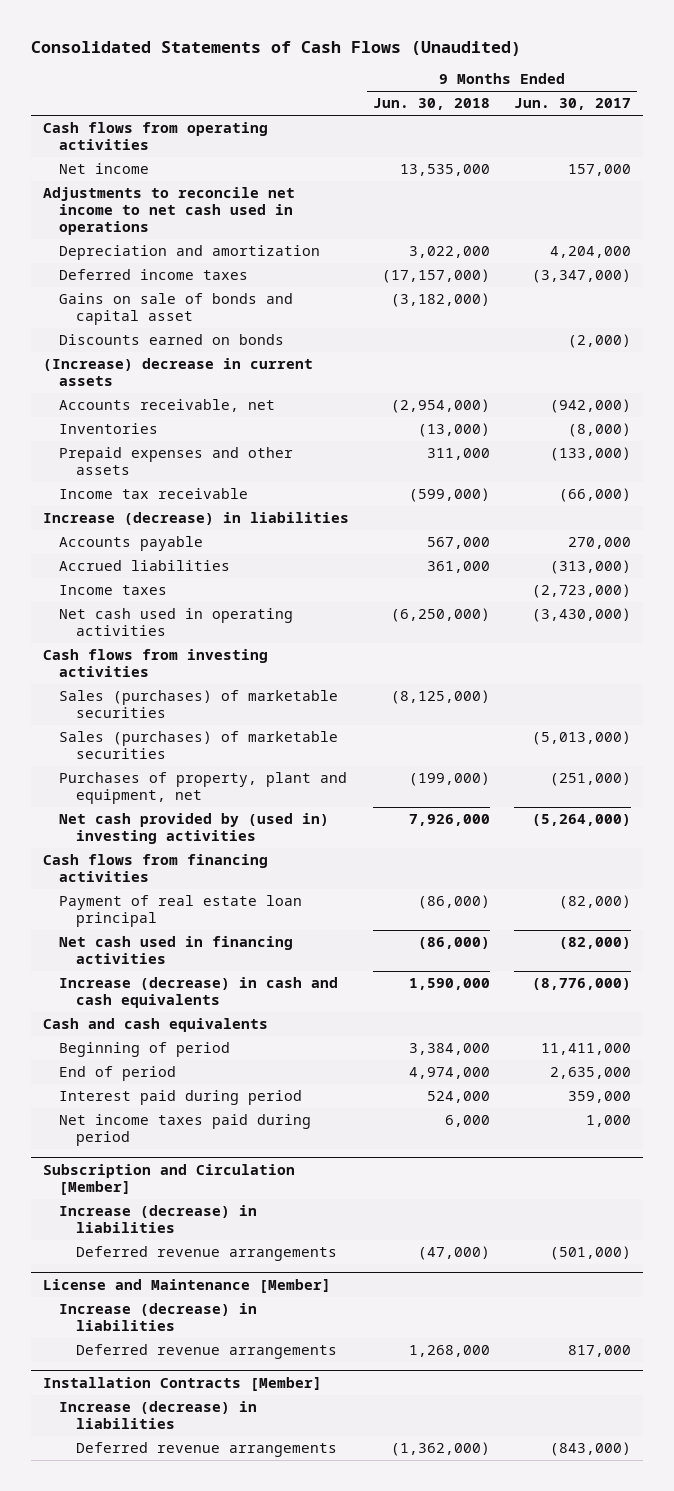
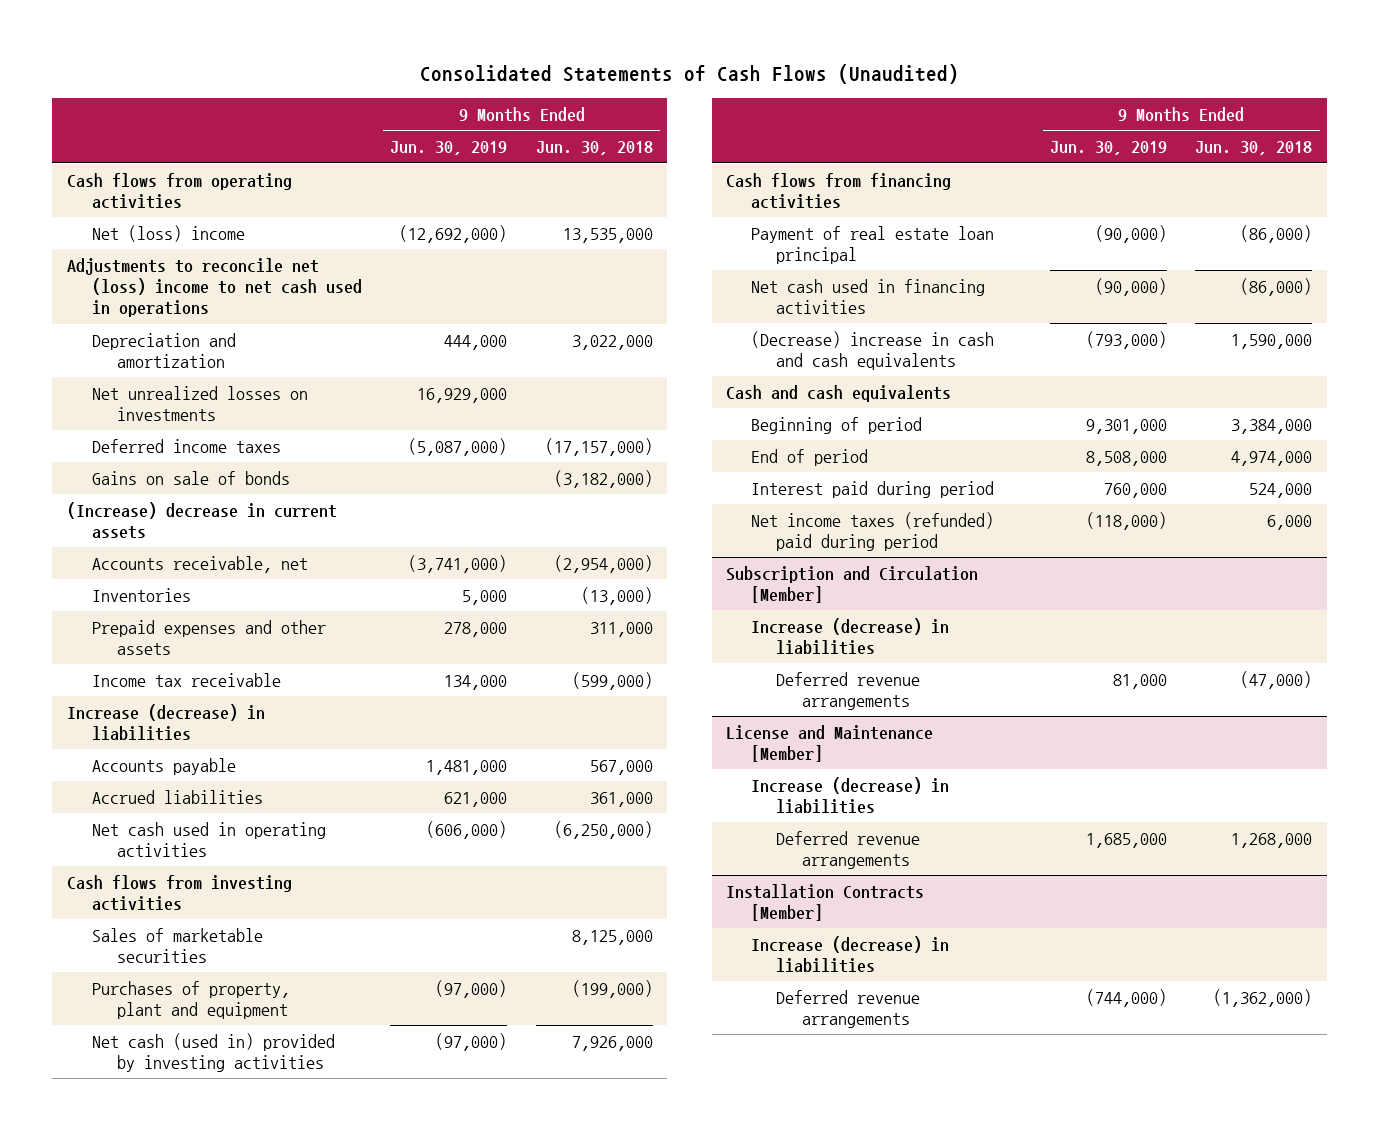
- | 9 Months Ended Jun. 30, 2018 | 9 Months Ended Jun. 30, 2017
+ | 9 Months Ended Jun. 30, 2019 | 9 Months Ended Jun. 30, 2018
- Net income | 13,535,000 | 157,000
- Adjustments to reconcile net income to net cash used in operations
+ Net (loss) income | (12,692,000) | 13,535,000
+ Adjustments to reconcile net (loss) income to net cash used in operations
+ Net unrealized losses on investments | 16,929,000 |
- Gains on sale of bonds and capital asset | (3,182,000) |
- Discounts earned on bonds | | (2,000)
+ Gains on sale of bonds | | (3,182,000)
- Income taxes | | (2,723,000)
- Sales (purchases) of marketable securities | (8,125,000) |
- Sales (purchases) of marketable securities | | (5,013,000)
- Purchases of property, plant and equipment, net | (199,000) | (251,000)
- Net cash provided by (used in) investing activities | 7,926,000 | (5,264,000)
+ Sales of marketable securities | | 8,125,000
+ Purchases of property, plant and equipment | (97,000) | (199,000)
+ Net cash (used in) provided by investing activities | (97,000) | 7,926,000
- Increase (decrease) in cash and cash equivalents | 1,590,000 | (8,776,000)
+ (Decrease) increase in cash and cash equivalents | (793,000) | 1,590,000
- Net income taxes paid during period | 6,000 | 1,000
+ Net income taxes (refunded) paid during period | (118,000) | 6,000

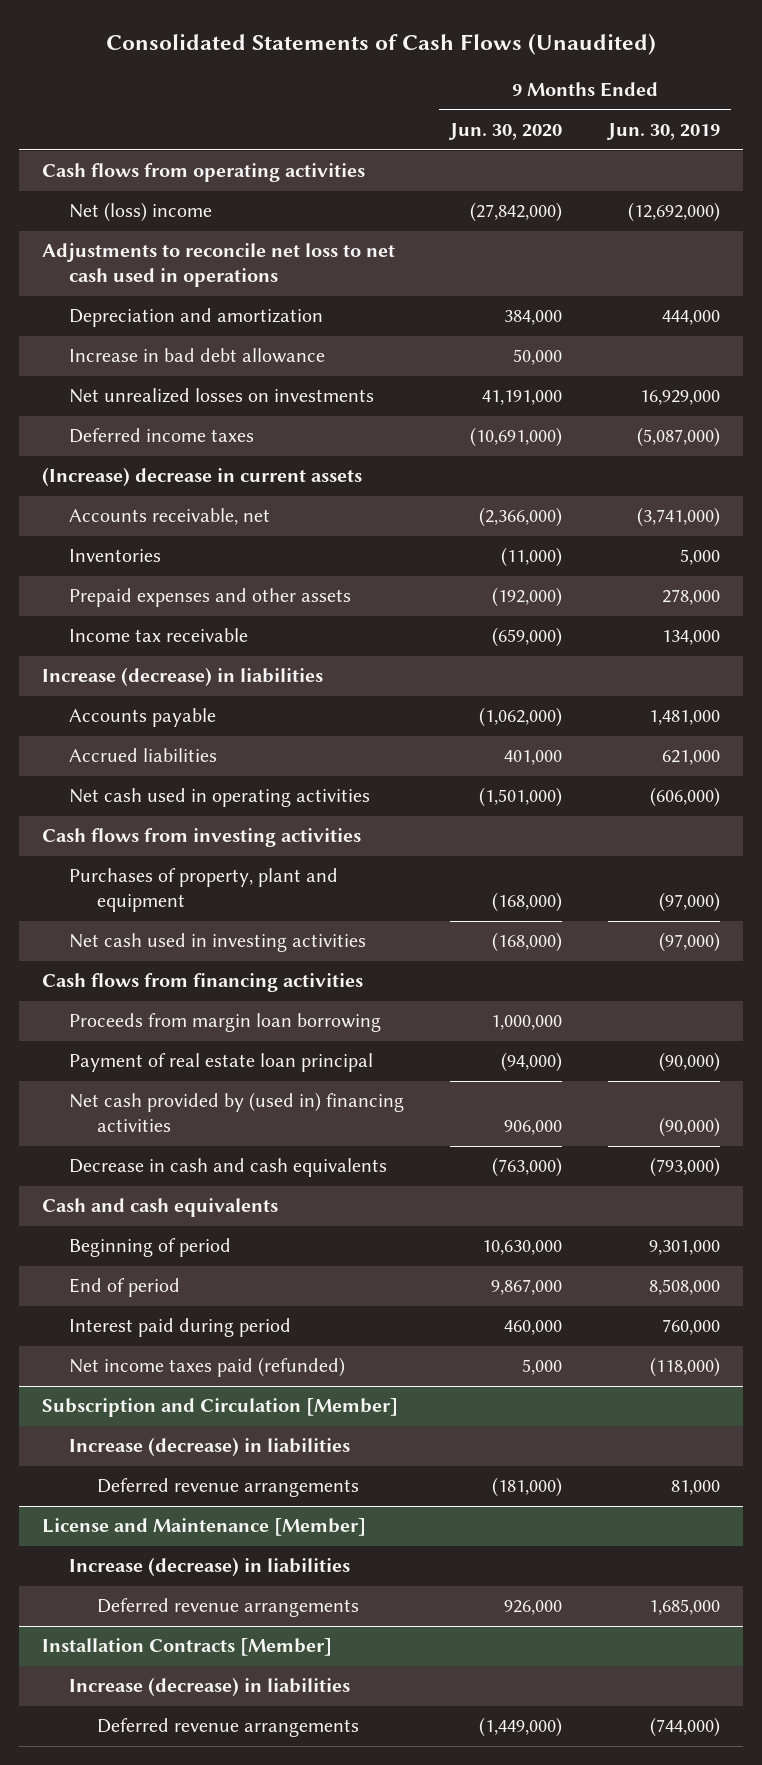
- | 9 Months Ended Jun. 30, 2019 | 9 Months Ended Jun. 30, 2018
+ | 9 Months Ended Jun. 30, 2020 | 9 Months Ended Jun. 30, 2019
- Adjustments to reconcile net (loss) income to net cash used in operations
+ Adjustments to reconcile net loss to net cash used in operations
+ Increase in bad debt allowance | 50,000 |
- Gains on sale of bonds | | (3,182,000)
- Sales of marketable securities | | 8,125,000
- Net cash (used in) provided by investing activities | (97,000) | 7,926,000
+ Net cash used in investing activities | (168,000) | (97,000)
+ Proceeds from margin loan borrowing | 1,000,000 |
- Net cash used in financing activities | (90,000) | (86,000)
- (Decrease) increase in cash and cash equivalents | (793,000) | 1,590,000
+ Net cash provided by (used in) financing activities | 906,000 | (90,000)
+ Decrease in cash and cash equivalents | (763,000) | (793,000)
- Net income taxes (refunded) paid during period | (118,000) | 6,000
+ Net income taxes paid (refunded) | 5,000 | (118,000)

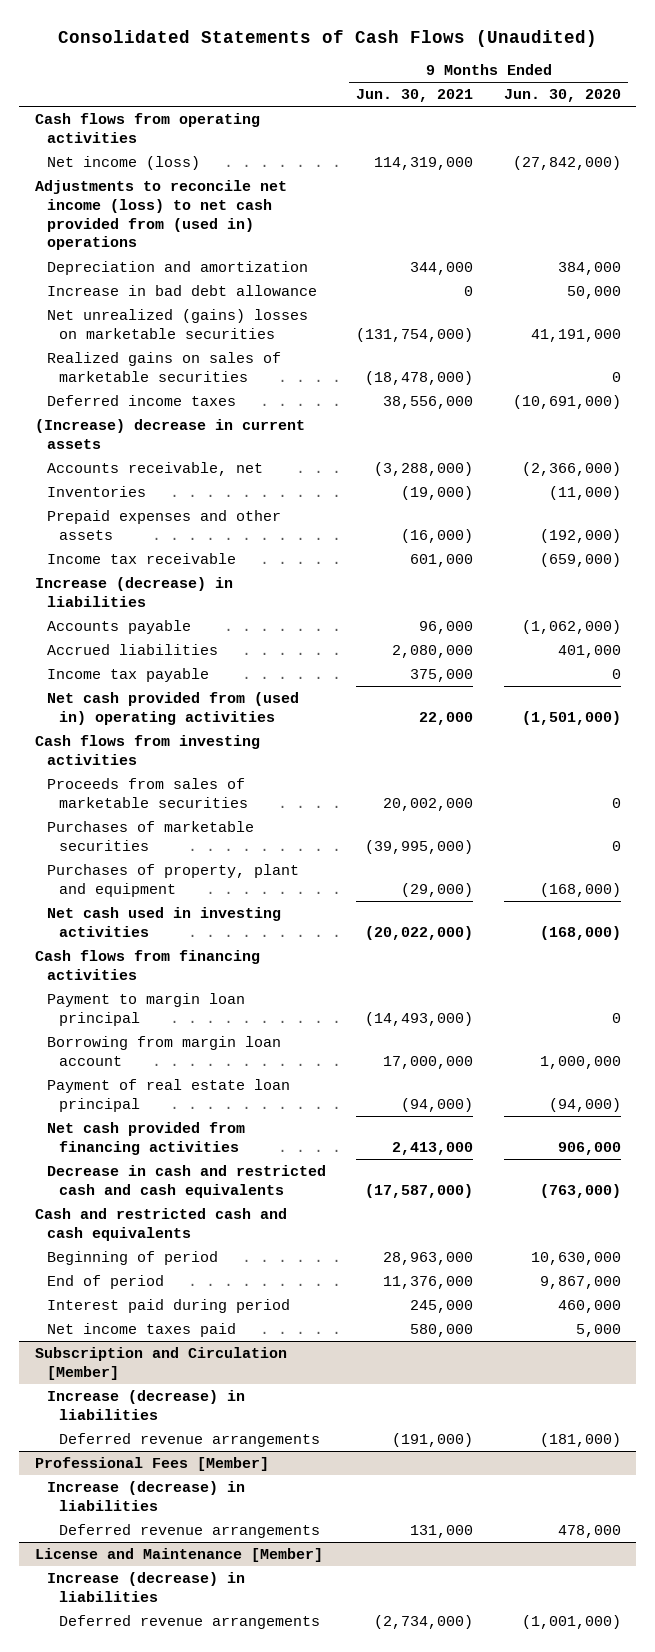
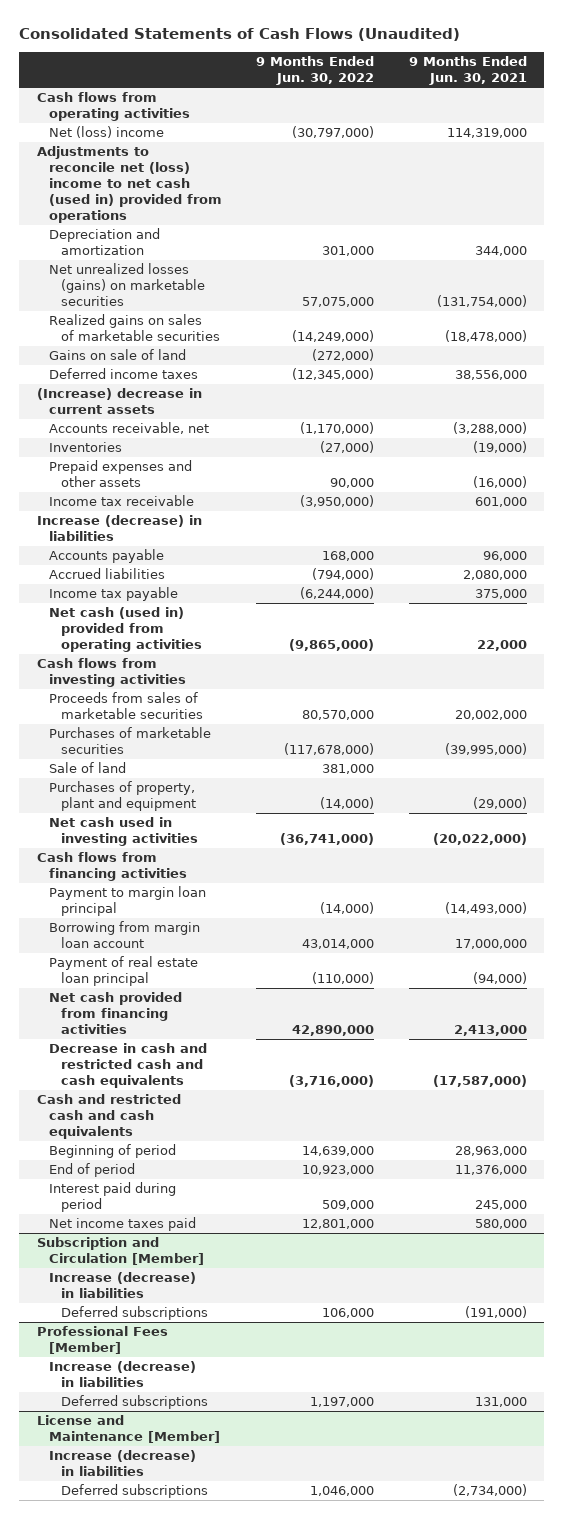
- | 9 Months Ended Jun. 30, 2021 | 9 Months Ended Jun. 30, 2020
+ | 9 Months Ended Jun. 30, 2022 | 9 Months Ended Jun. 30, 2021
- Net income (loss) | 114,319,000 | (27,842,000)
- Adjustments to reconcile net income (loss) to net cash provided from (used in) operations
+ Net (loss) income | (30,797,000) | 114,319,000
+ Adjustments to reconcile net (loss) income to net cash (used in) provided from operations
- Increase in bad debt allowance | 0 | 50,000
- Net unrealized (gains) losses on marketable securities | (131,754,000) | 41,191,000
+ Net unrealized losses (gains) on marketable securities | 57,075,000 | (131,754,000)
+ Gains on sale of land | (272,000) |
- Net cash provided from (used in) operating activities | 22,000 | (1,501,000)
+ Net cash (used in) provided from operating activities | (9,865,000) | 22,000
+ Sale of land | 381,000 |
@ Subscription and Circulation [Member]
- Deferred revenue arrangements | (191,000) | (181,000)
+ Deferred subscriptions | 106,000 | (191,000)
@ Professional Fees [Member]
- Deferred revenue arrangements | 131,000 | 478,000
+ Deferred subscriptions | 1,197,000 | 131,000
@ License and Maintenance [Member]
- Deferred revenue arrangements | (2,734,000) | (1,001,000)
+ Deferred subscriptions | 1,046,000 | (2,734,000)

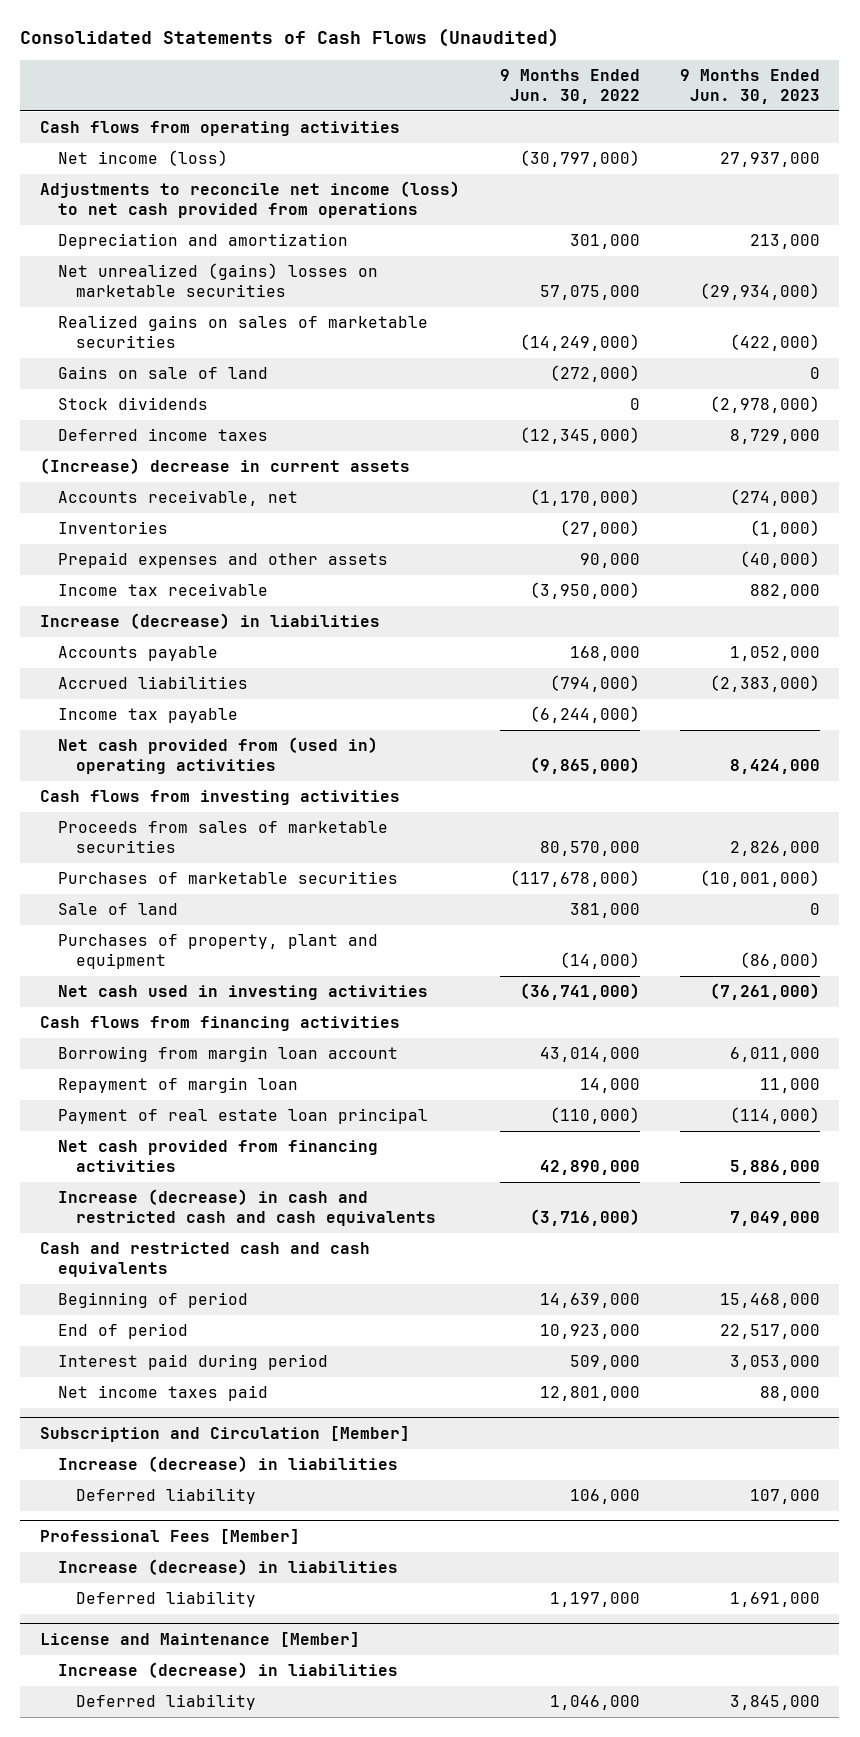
- | 9 Months Ended Jun. 30, 2022 | 9 Months Ended Jun. 30, 2021
+ | 9 Months Ended Jun. 30, 2022 | 9 Months Ended Jun. 30, 2023
- Net (loss) income | (30,797,000) | 114,319,000
- Adjustments to reconcile net (loss) income to net cash (used in) provided from operations
+ Net income (loss) | (30,797,000) | 27,937,000
+ Adjustments to reconcile net income (loss) to net cash provided from operations
- Net unrealized losses (gains) on marketable securities | 57,075,000 | (131,754,000)
+ Net unrealized (gains) losses on marketable securities | 57,075,000 | (29,934,000)
+ Stock dividends | 0 | (2,978,000)
- Net cash (used in) provided from operating activities | (9,865,000) | 22,000
+ Net cash provided from (used in) operating activities | (9,865,000) | 8,424,000
- Payment to margin loan principal | (14,000) | (14,493,000)
+ Repayment of margin loan | 14,000 | 11,000
- Decrease in cash and restricted cash and cash equivalents | (3,716,000) | (17,587,000)
+ Increase (decrease) in cash and restricted cash and cash equivalents | (3,716,000) | 7,049,000
@ Subscription and Circulation [Member]
- Deferred subscriptions | 106,000 | (191,000)
+ Deferred liability | 106,000 | 107,000
@ Professional Fees [Member]
- Deferred subscriptions | 1,197,000 | 131,000
+ Deferred liability | 1,197,000 | 1,691,000
@ License and Maintenance [Member]
- Deferred subscriptions | 1,046,000 | (2,734,000)
+ Deferred liability | 1,046,000 | 3,845,000

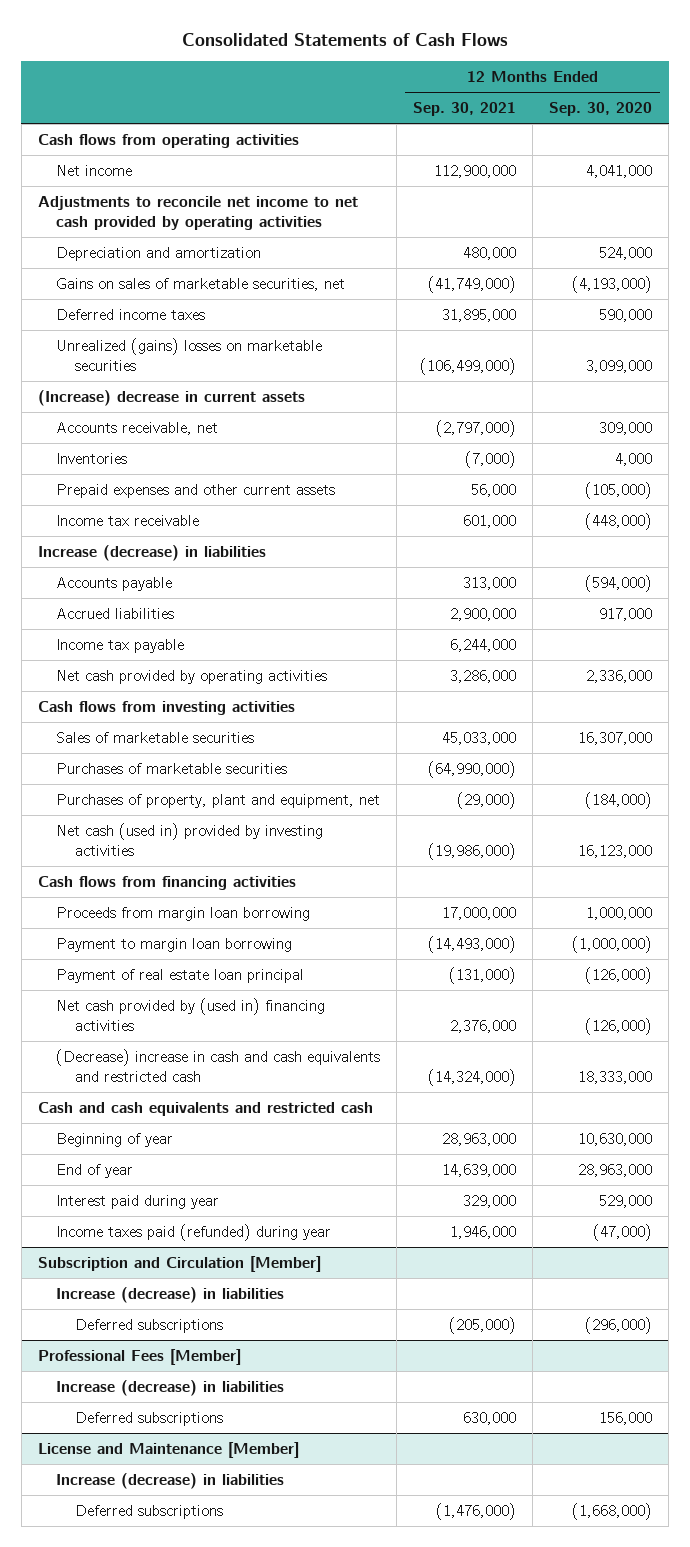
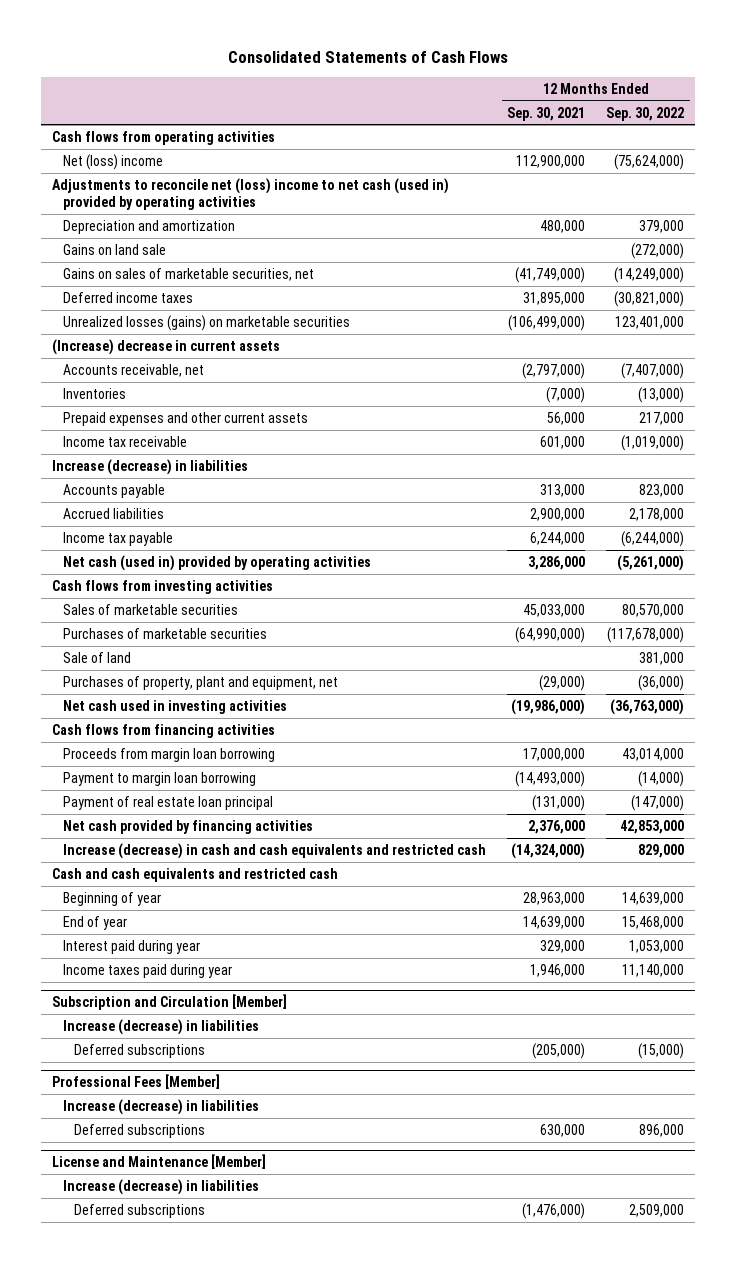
- | 12 Months Ended Sep. 30, 2021 | 12 Months Ended Sep. 30, 2020
+ | 12 Months Ended Sep. 30, 2021 | 12 Months Ended Sep. 30, 2022
- Net income | 112,900,000 | 4,041,000
- Adjustments to reconcile net income to net cash provided by operating activities
+ Net (loss) income | 112,900,000 | (75,624,000)
+ Adjustments to reconcile net (loss) income to net cash (used in) provided by operating activities
+ Gains on land sale | | (272,000)
- Unrealized (gains) losses on marketable securities | (106,499,000) | 3,099,000
+ Unrealized losses (gains) on marketable securities | (106,499,000) | 123,401,000
- Net cash provided by operating activities | 3,286,000 | 2,336,000
+ Net cash (used in) provided by operating activities | 3,286,000 | (5,261,000)
+ Sale of land | | 381,000
- Net cash (used in) provided by investing activities | (19,986,000) | 16,123,000
+ Net cash used in investing activities | (19,986,000) | (36,763,000)
- Net cash provided by (used in) financing activities | 2,376,000 | (126,000)
- (Decrease) increase in cash and cash equivalents and restricted cash | (14,324,000) | 18,333,000
+ Net cash provided by financing activities | 2,376,000 | 42,853,000
+ Increase (decrease) in cash and cash equivalents and restricted cash | (14,324,000) | 829,000
- Income taxes paid (refunded) during year | 1,946,000 | (47,000)
+ Income taxes paid during year | 1,946,000 | 11,140,000

